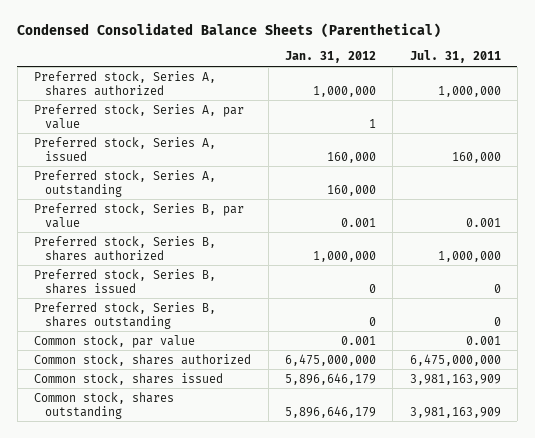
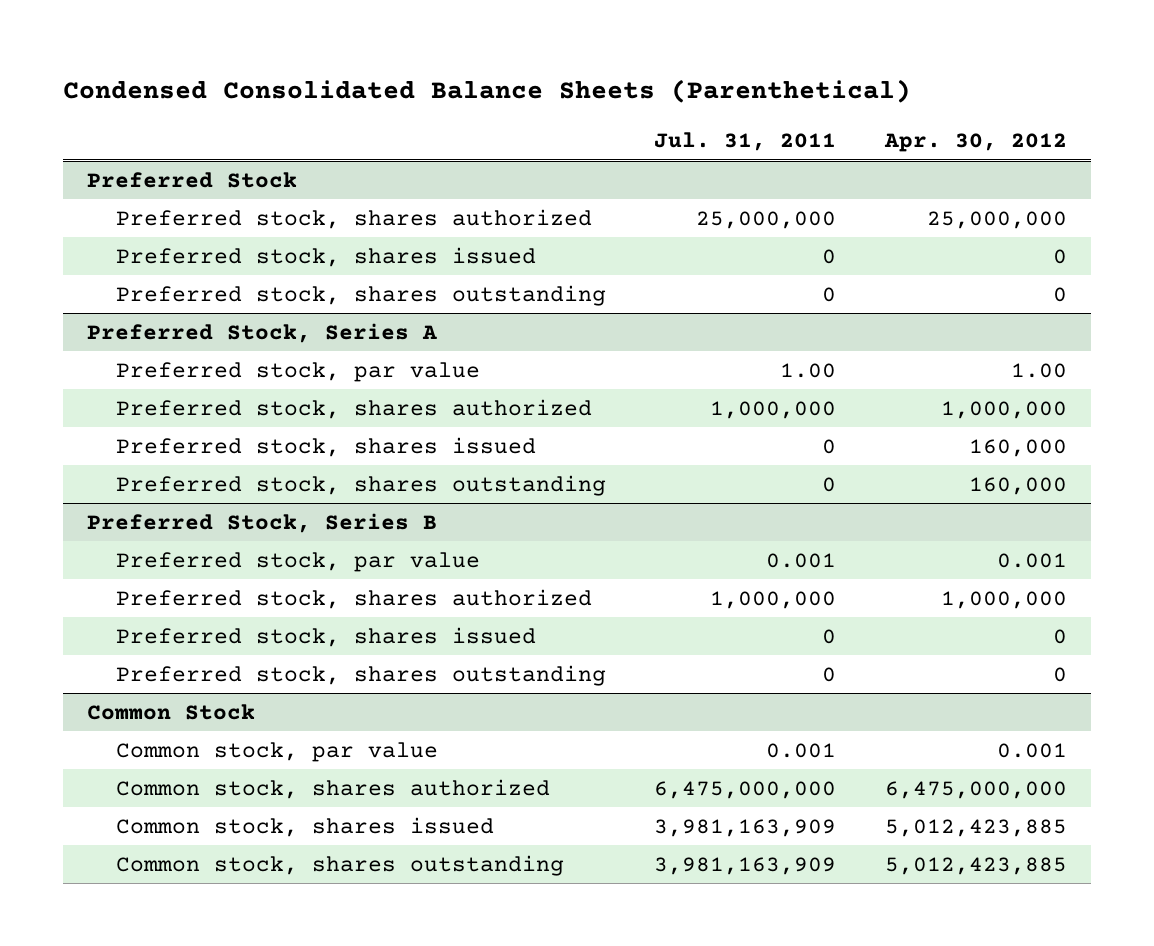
- | Jan. 31, 2012 | Jul. 31, 2011
+ | Jul. 31, 2011 | Apr. 30, 2012
- Preferred stock, Series A, shares authorized | 1,000,000 | 1,000,000
- Preferred stock, Series A, par value | 1 |
- Preferred stock, Series A, issued | 160,000 | 160,000
- Preferred stock, Series A, outstanding | 160,000 |
- Preferred stock, Series B, par value | 0.001 | 0.001
- Preferred stock, Series B, shares authorized | 1,000,000 | 1,000,000
- Preferred stock, Series B, shares issued | 0 | 0
- Preferred stock, Series B, shares outstanding | 0 | 0
+ Preferred Stock
+ Preferred stock, shares authorized | 25,000,000 | 25,000,000
+ Preferred stock, shares issued | 0 | 0
+ Preferred stock, shares outstanding | 0 | 0
+ Preferred Stock, Series A
+ Preferred stock, par value | 1.00 | 1.00
+ Preferred stock, shares authorized | 1,000,000 | 1,000,000
+ Preferred stock, shares issued | 0 | 160,000
+ Preferred stock, shares outstanding | 0 | 160,000
+ Preferred Stock, Series B
+ Preferred stock, par value | 0.001 | 0.001
+ Preferred stock, shares authorized | 1,000,000 | 1,000,000
+ Preferred stock, shares issued | 0 | 0
+ Preferred stock, shares outstanding | 0 | 0
+ Common Stock

